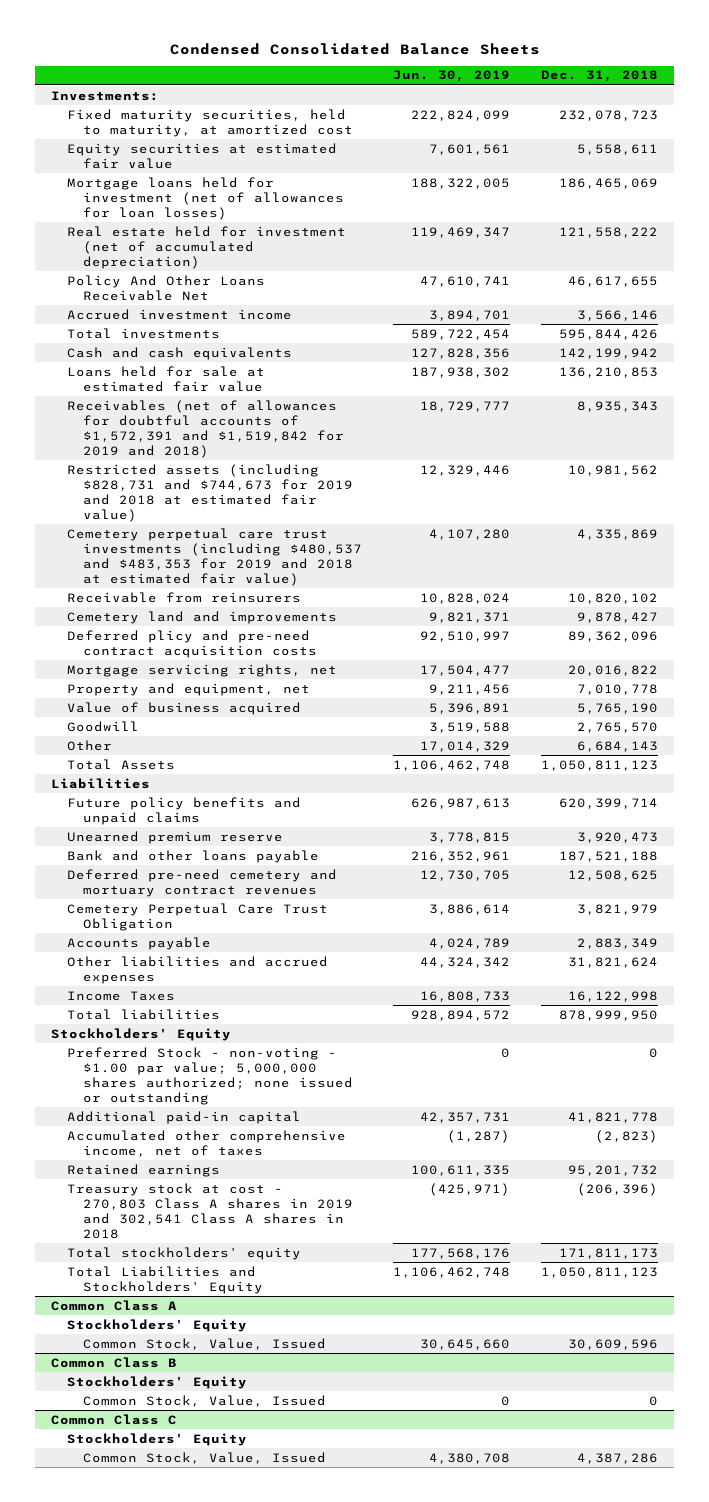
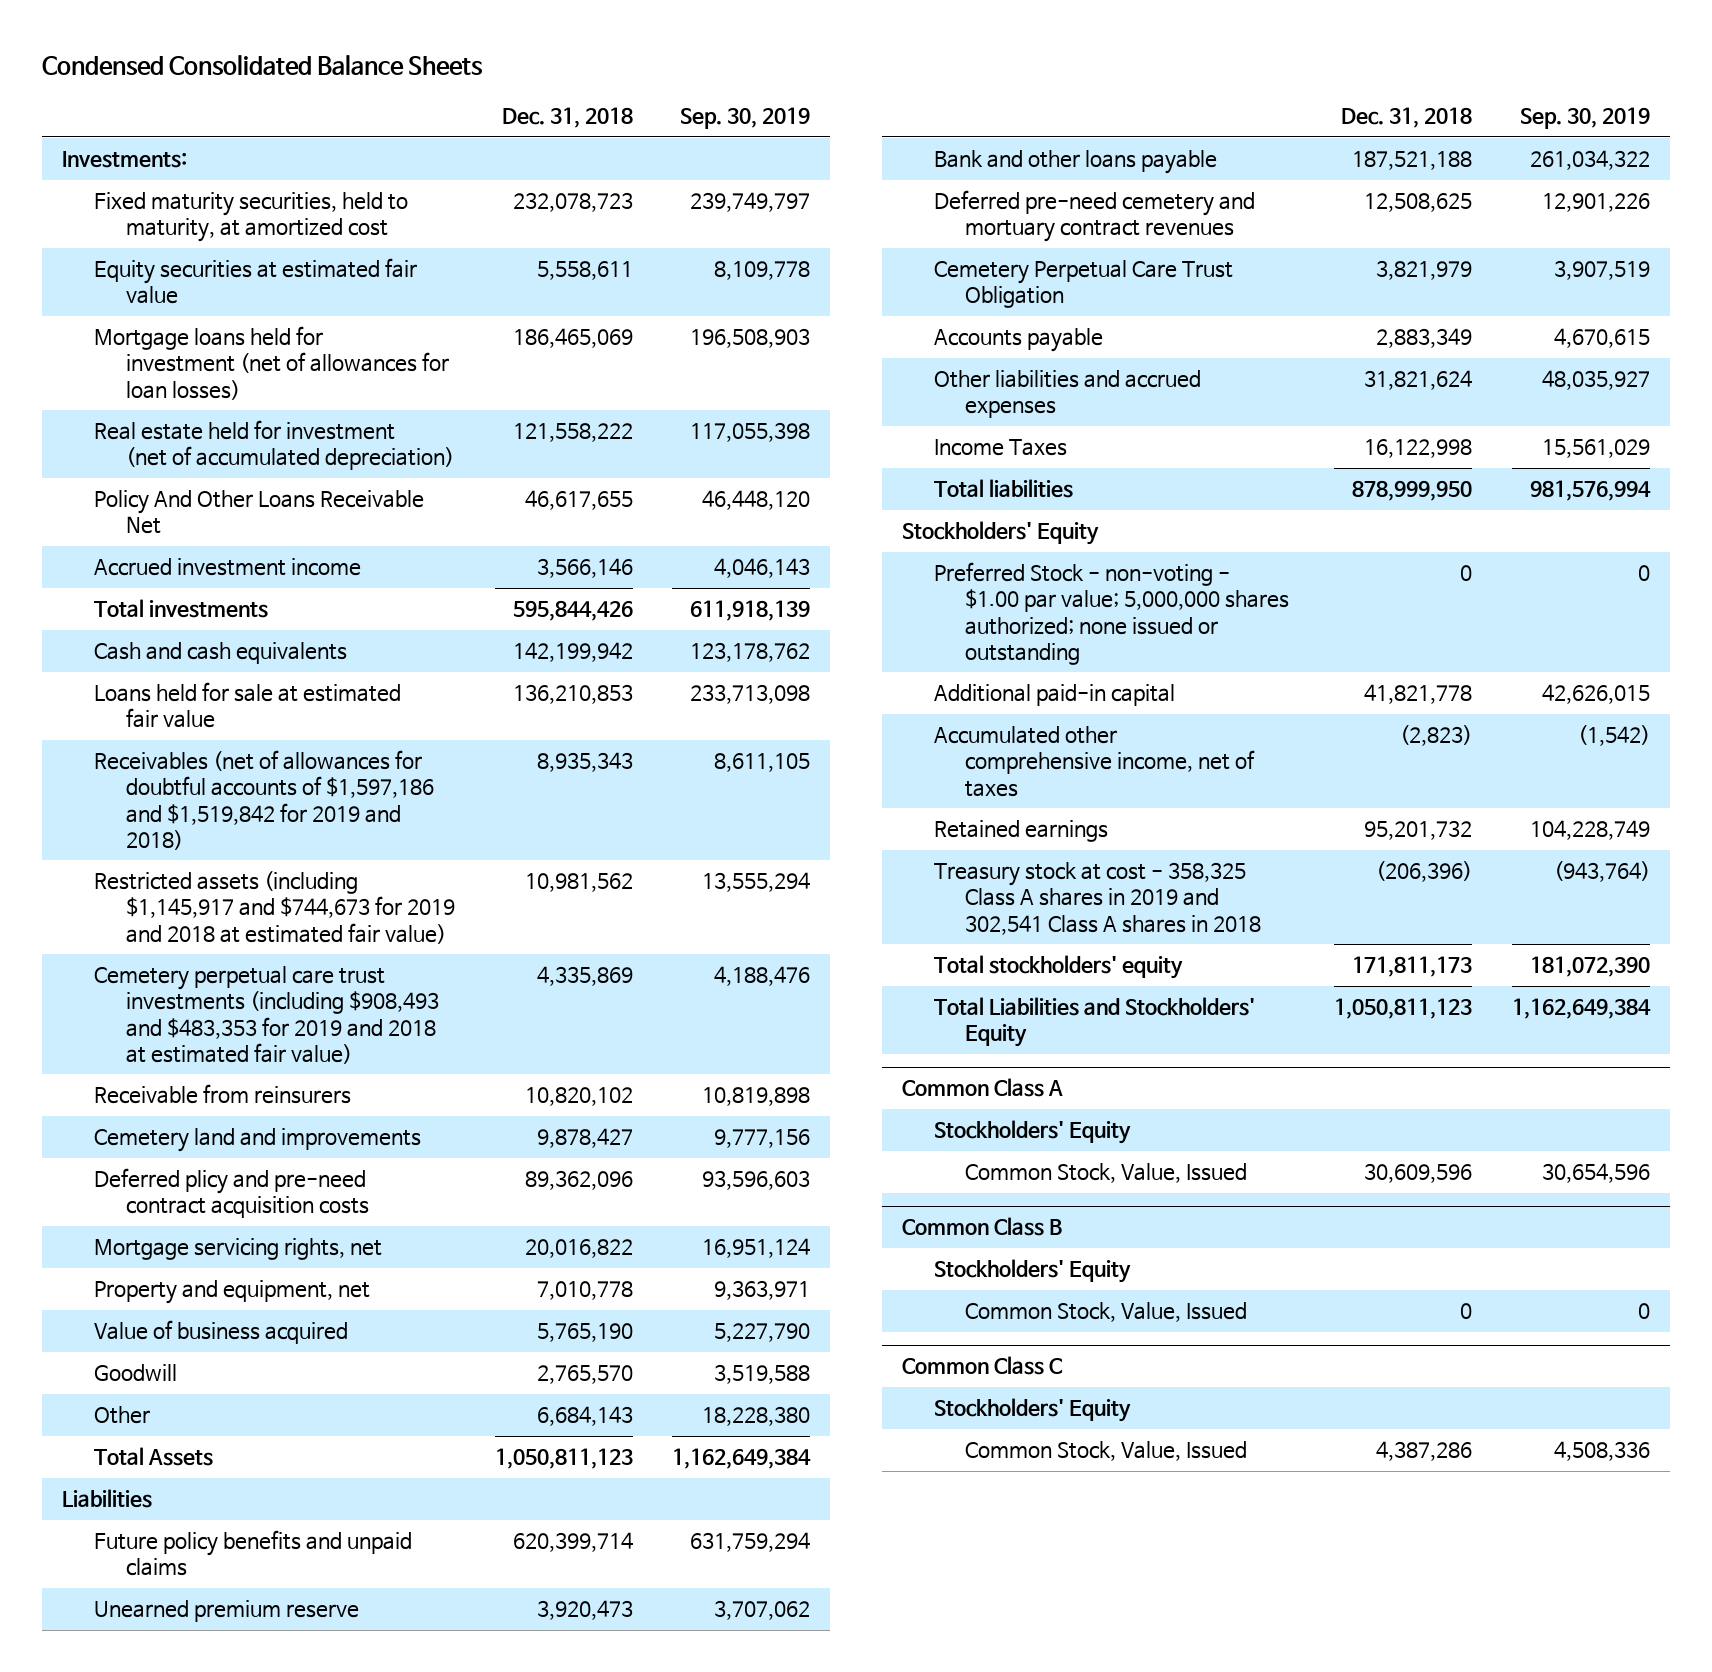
- | Jun. 30, 2019 | Dec. 31, 2018
+ | Dec. 31, 2018 | Sep. 30, 2019
- Receivables (net of allowances for doubtful accounts of $1,572,391 and $1,519,842 for 2019 and 2018) | 18,729,777 | 8,935,343
- Restricted assets (including $828,731 and $744,673 for 2019 and 2018 at estimated fair value) | 12,329,446 | 10,981,562
- Cemetery perpetual care trust investments (including $480,537 and $483,353 for 2019 and 2018 at estimated fair value) | 4,107,280 | 4,335,869
+ Receivables (net of allowances for doubtful accounts of $1,597,186 and $1,519,842 for 2019 and 2018) | 8,935,343 | 8,611,105
+ Restricted assets (including $1,145,917 and $744,673 for 2019 and 2018 at estimated fair value) | 10,981,562 | 13,555,294
+ Cemetery perpetual care trust investments (including $908,493 and $483,353 for 2019 and 2018 at estimated fair value) | 4,335,869 | 4,188,476
- Treasury stock at cost - 270,803 Class A shares in 2019 and 302,541 Class A shares in 2018 | (425,971) | (206,396)
+ Treasury stock at cost - 358,325 Class A shares in 2019 and 302,541 Class A shares in 2018 | (206,396) | (943,764)

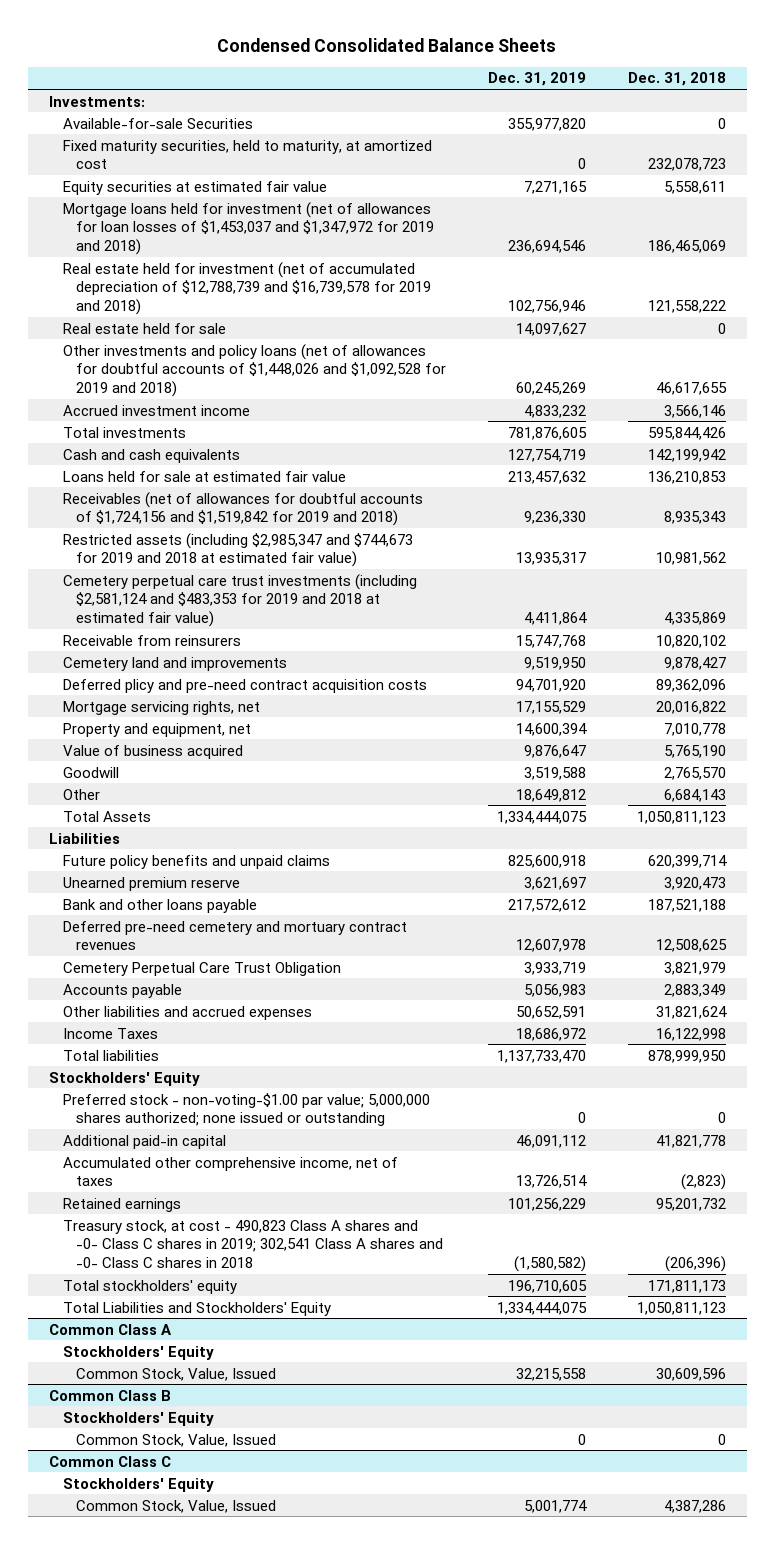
- | Dec. 31, 2018 | Sep. 30, 2019
+ | Dec. 31, 2019 | Dec. 31, 2018
+ Available-for-sale Securities | 355,977,820 | 0
- Mortgage loans held for investment (net of allowances for loan losses) | 186,465,069 | 196,508,903
- Real estate held for investment (net of accumulated depreciation) | 121,558,222 | 117,055,398
- Policy And Other Loans Receivable Net | 46,617,655 | 46,448,120
+ Mortgage loans held for investment (net of allowances for loan losses of $1,453,037 and $1,347,972 for 2019 and 2018) | 236,694,546 | 186,465,069
+ Real estate held for investment (net of accumulated depreciation of $12,788,739 and $16,739,578 for 2019 and 2018) | 102,756,946 | 121,558,222
+ Real estate held for sale | 14,097,627 | 0
+ Other investments and policy loans (net of allowances for doubtful accounts of $1,448,026 and $1,092,528 for 2019 and 2018) | 60,245,269 | 46,617,655
- Receivables (net of allowances for doubtful accounts of $1,597,186 and $1,519,842 for 2019 and 2018) | 8,935,343 | 8,611,105
- Restricted assets (including $1,145,917 and $744,673 for 2019 and 2018 at estimated fair value) | 10,981,562 | 13,555,294
- Cemetery perpetual care trust investments (including $908,493 and $483,353 for 2019 and 2018 at estimated fair value) | 4,335,869 | 4,188,476
+ Receivables (net of allowances for doubtful accounts of $1,724,156 and $1,519,842 for 2019 and 2018) | 9,236,330 | 8,935,343
+ Restricted assets (including $2,985,347 and $744,673 for 2019 and 2018 at estimated fair value) | 13,935,317 | 10,981,562
+ Cemetery perpetual care trust investments (including $2,581,124 and $483,353 for 2019 and 2018 at estimated fair value) | 4,411,864 | 4,335,869
- Preferred Stock - non-voting - $1.00 par value; 5,000,000 shares authorized; none issued or outstanding | 0 | 0
+ Preferred stock - non-voting-$1.00 par value; 5,000,000 shares authorized; none issued or outstanding | 0 | 0
- Treasury stock at cost - 358,325 Class A shares in 2019 and 302,541 Class A shares in 2018 | (206,396) | (943,764)
+ Treasury stock, at cost - 490,823 Class A shares and -0- Class C shares in 2019; 302,541 Class A shares and -0- Class C shares in 2018 | (1,580,582) | (206,396)

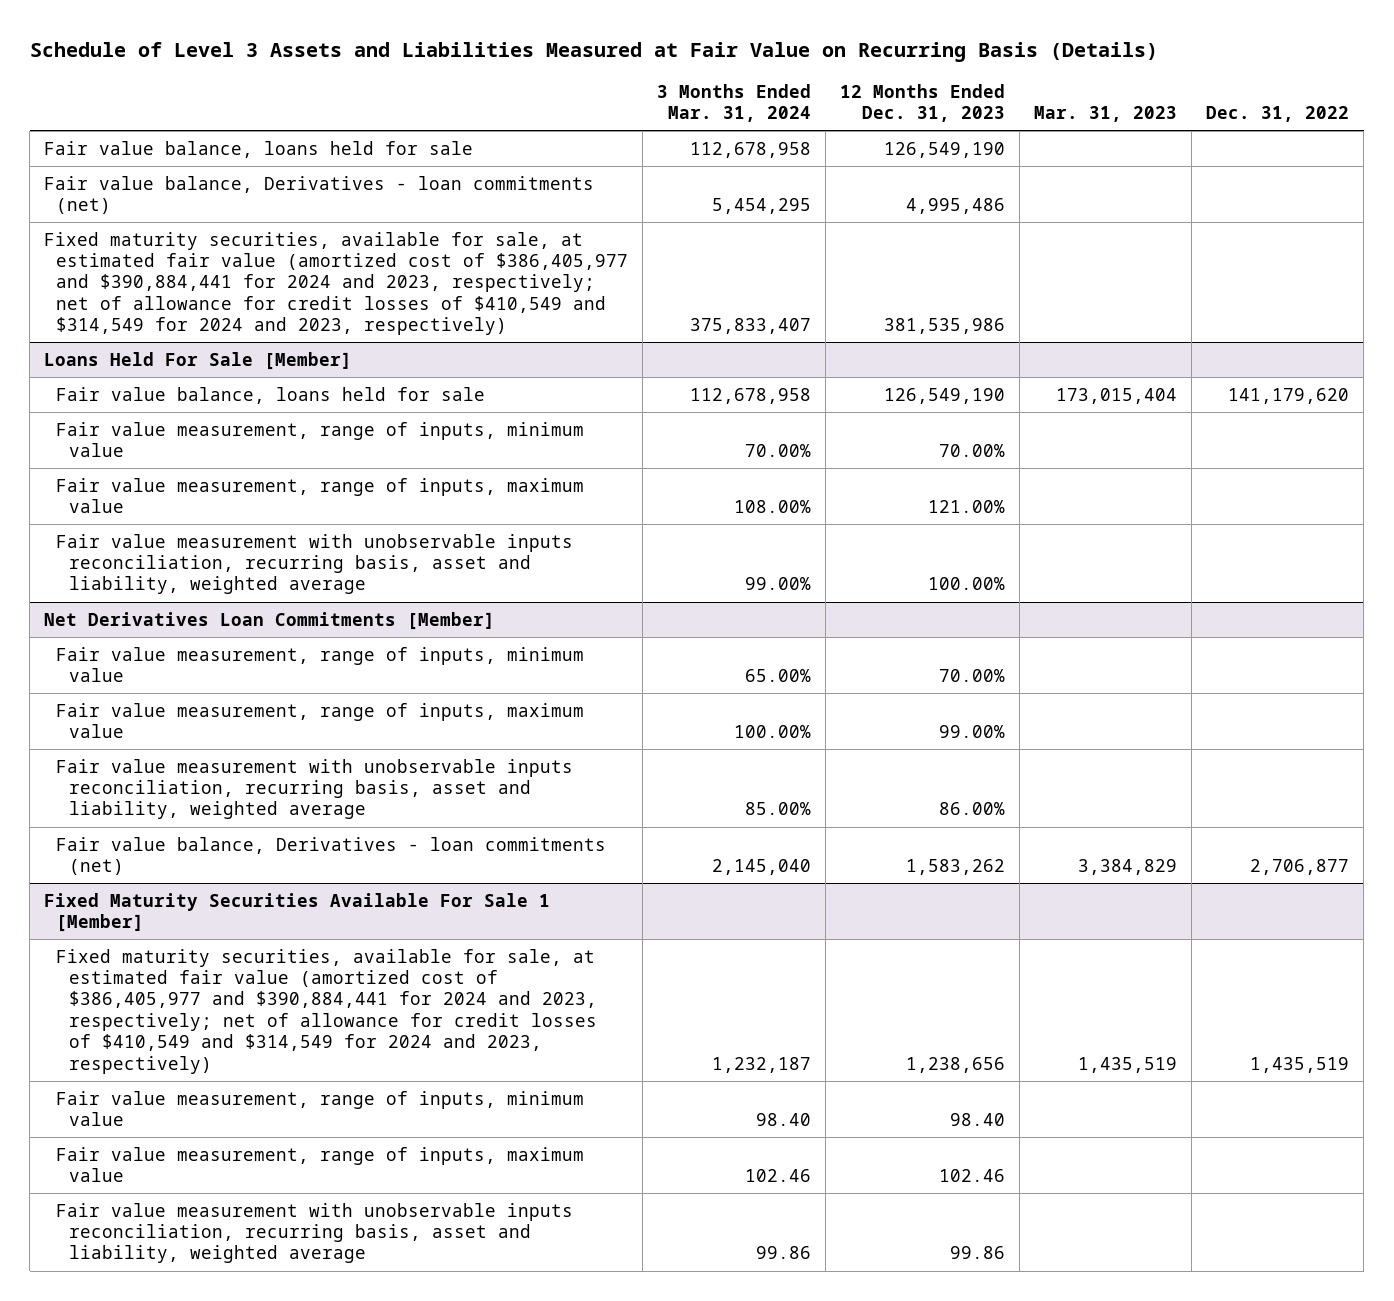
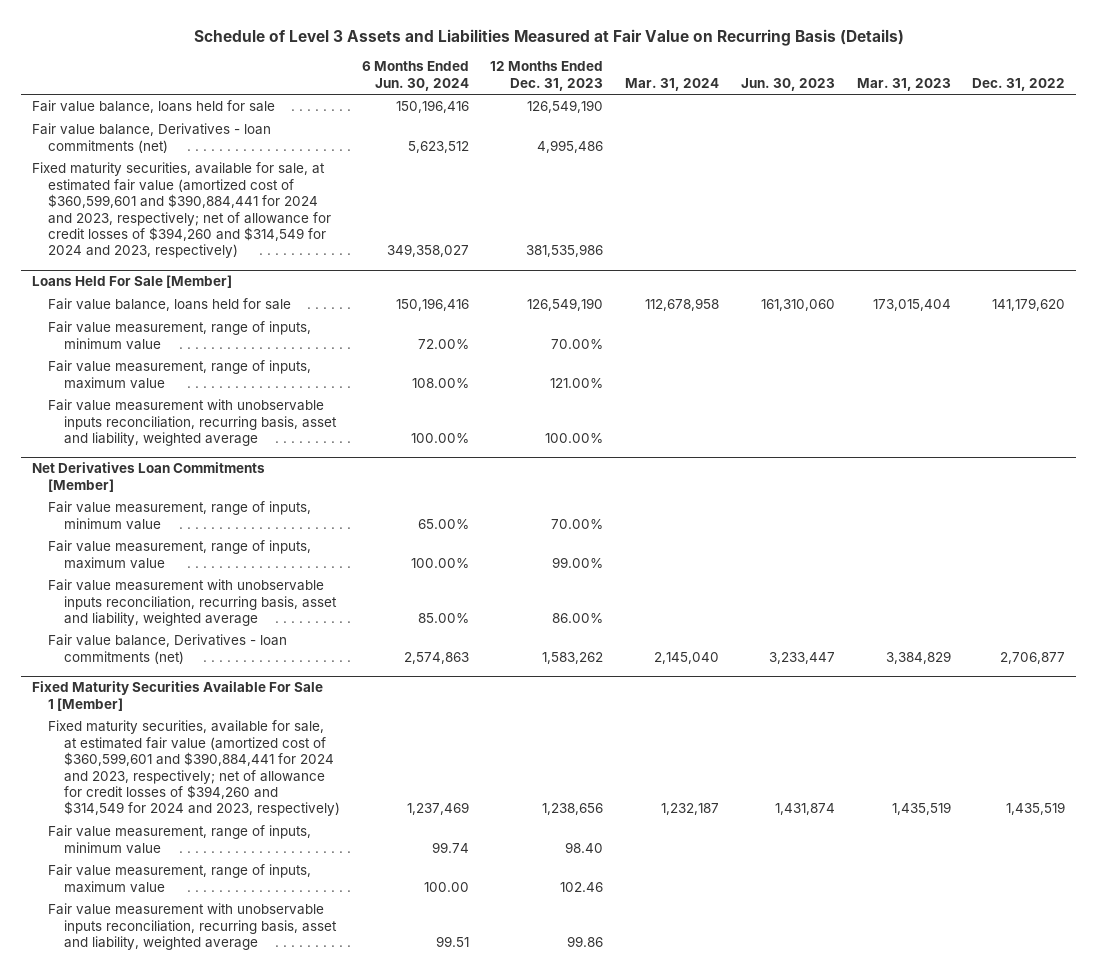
- | 3 Months Ended Mar. 31, 2024 | 12 Months Ended Dec. 31, 2023 | Mar. 31, 2023 | Dec. 31, 2022
+ | 6 Months Ended Jun. 30, 2024 | 12 Months Ended Dec. 31, 2023 | Mar. 31, 2024 | Jun. 30, 2023 | Mar. 31, 2023 | Dec. 31, 2022
- Fixed maturity securities, available for sale, at estimated fair value (amortized cost of $386,405,977 and $390,884,441 for 2024 and 2023, respectively; net of allowance for credit losses of $410,549 and $314,549 for 2024 and 2023, respectively) | 375,833,407 | 381,535,986 | |
+ Fixed maturity securities, available for sale, at estimated fair value (amortized cost of $360,599,601 and $390,884,441 for 2024 and 2023, respectively; net of allowance for credit losses of $394,260 and $314,549 for 2024 and 2023, respectively) | 349,358,027 | 381,535,986 | | | |
@ Fixed Maturity Securities Available For Sale 1 [Member]
- Fixed maturity securities, available for sale, at estimated fair value (amortized cost of $386,405,977 and $390,884,441 for 2024 and 2023, respectively; net of allowance for credit losses of $410,549 and $314,549 for 2024 and 2023, respectively) | 1,232,187 | 1,238,656 | 1,435,519 | 1,435,519
+ Fixed maturity securities, available for sale, at estimated fair value (amortized cost of $360,599,601 and $390,884,441 for 2024 and 2023, respectively; net of allowance for credit losses of $394,260 and $314,549 for 2024 and 2023, respectively) | 1,237,469 | 1,238,656 | 1,232,187 | 1,431,874 | 1,435,519 | 1,435,519

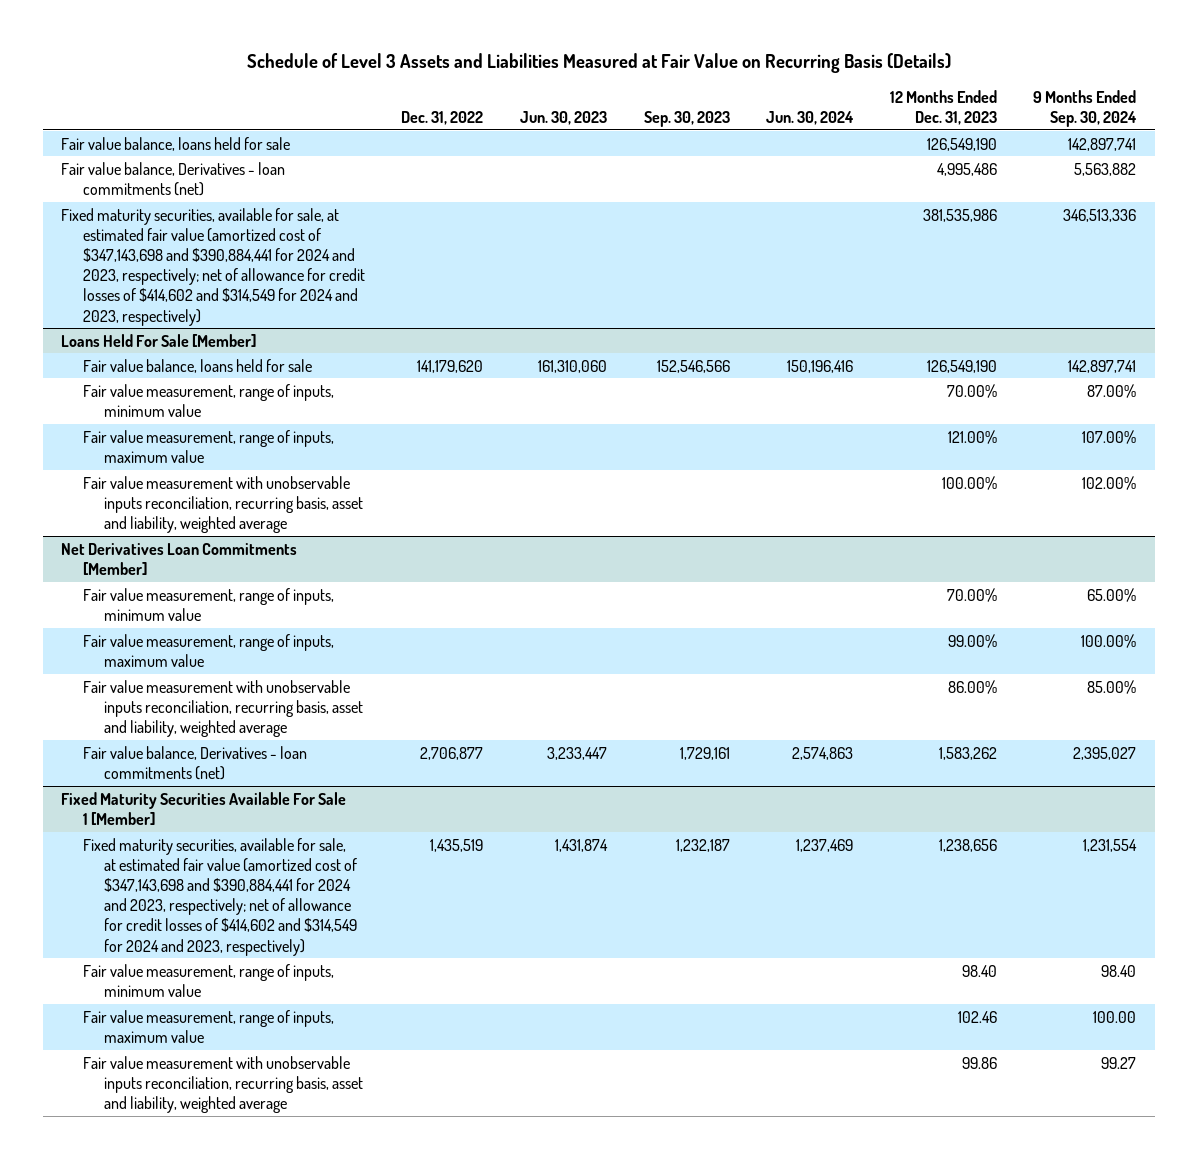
- | 6 Months Ended Jun. 30, 2024 | 12 Months Ended Dec. 31, 2023 | Mar. 31, 2024 | Jun. 30, 2023 | Mar. 31, 2023 | Dec. 31, 2022
+ | Dec. 31, 2022 | Jun. 30, 2023 | Sep. 30, 2023 | Jun. 30, 2024 | 12 Months Ended Dec. 31, 2023 | 9 Months Ended Sep. 30, 2024
- Fixed maturity securities, available for sale, at estimated fair value (amortized cost of $360,599,601 and $390,884,441 for 2024 and 2023, respectively; net of allowance for credit losses of $394,260 and $314,549 for 2024 and 2023, respectively) | 349,358,027 | 381,535,986 | | | |
+ Fixed maturity securities, available for sale, at estimated fair value (amortized cost of $347,143,698 and $390,884,441 for 2024 and 2023, respectively; net of allowance for credit losses of $414,602 and $314,549 for 2024 and 2023, respectively) | | | | | 381,535,986 | 346,513,336
@ Fixed Maturity Securities Available For Sale 1 [Member]
- Fixed maturity securities, available for sale, at estimated fair value (amortized cost of $360,599,601 and $390,884,441 for 2024 and 2023, respectively; net of allowance for credit losses of $394,260 and $314,549 for 2024 and 2023, respectively) | 1,237,469 | 1,238,656 | 1,232,187 | 1,431,874 | 1,435,519 | 1,435,519
+ Fixed maturity securities, available for sale, at estimated fair value (amortized cost of $347,143,698 and $390,884,441 for 2024 and 2023, respectively; net of allowance for credit losses of $414,602 and $314,549 for 2024 and 2023, respectively) | 1,435,519 | 1,431,874 | 1,232,187 | 1,237,469 | 1,238,656 | 1,231,554

